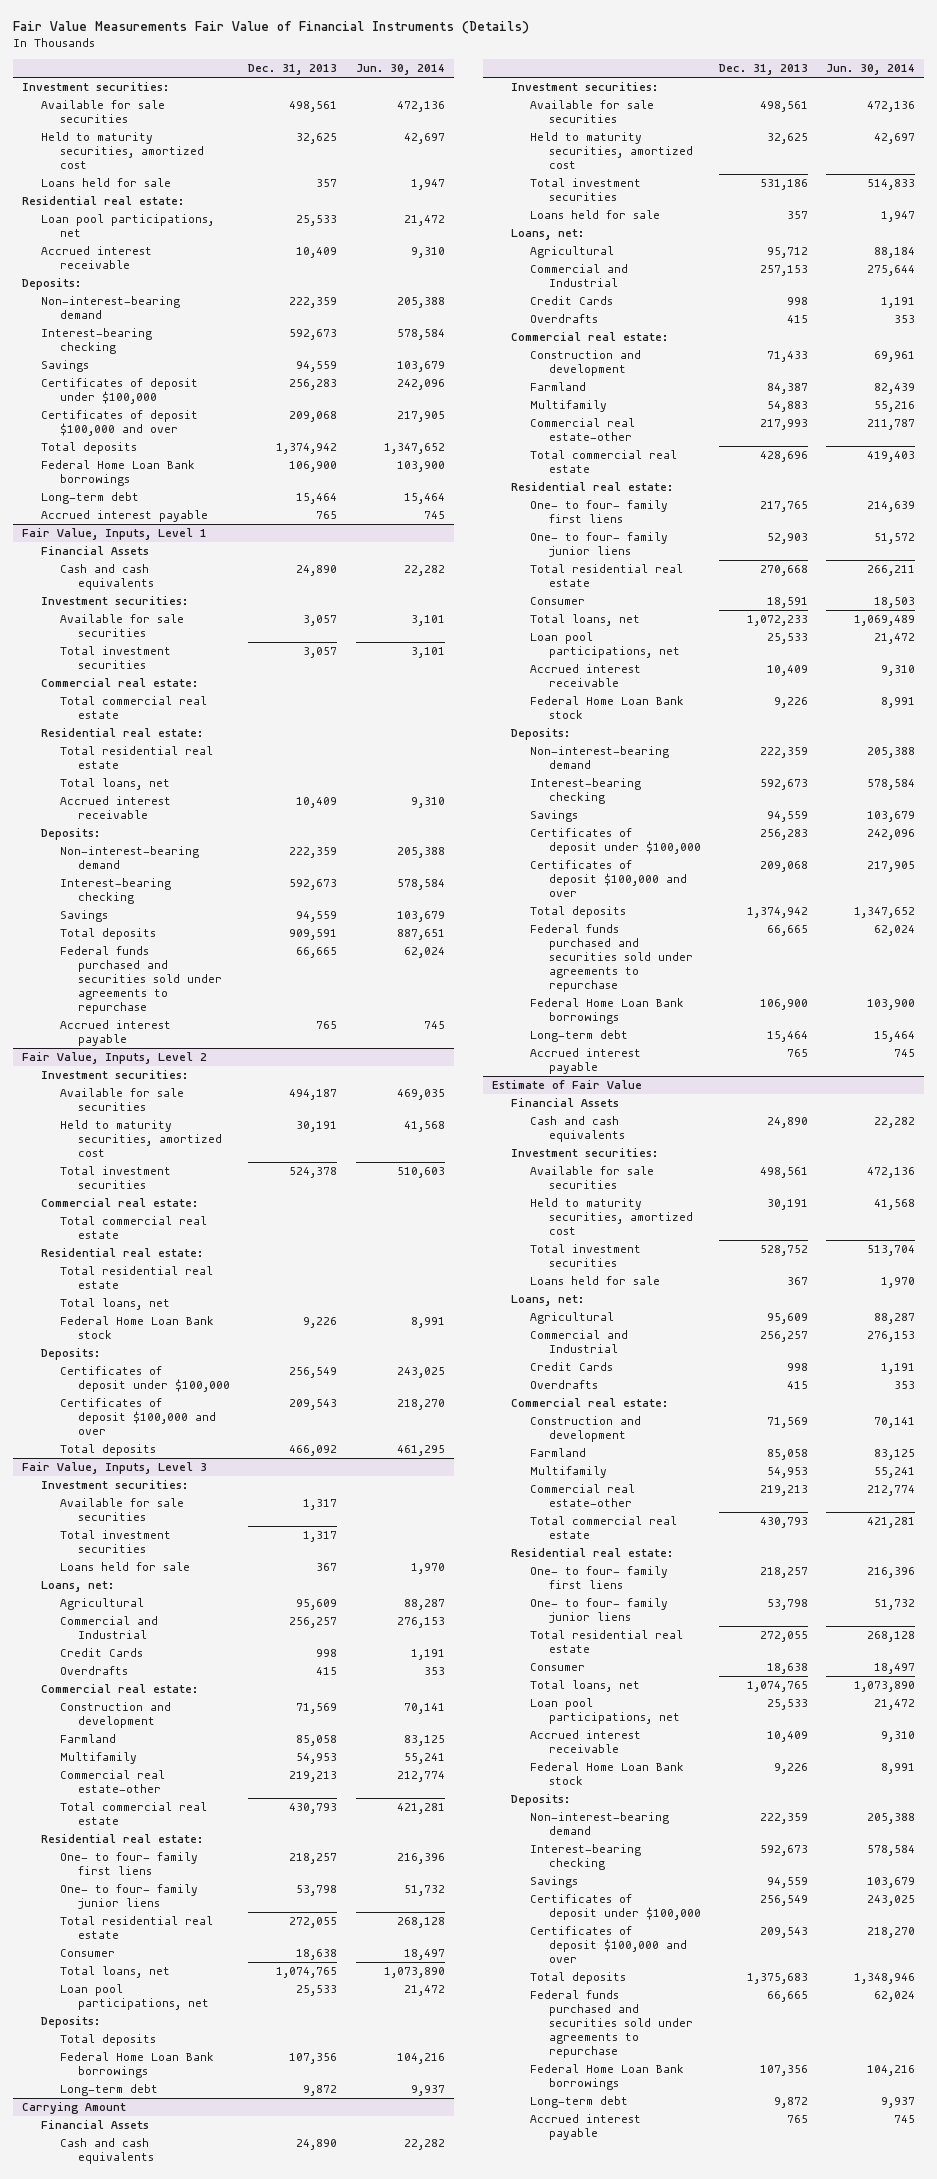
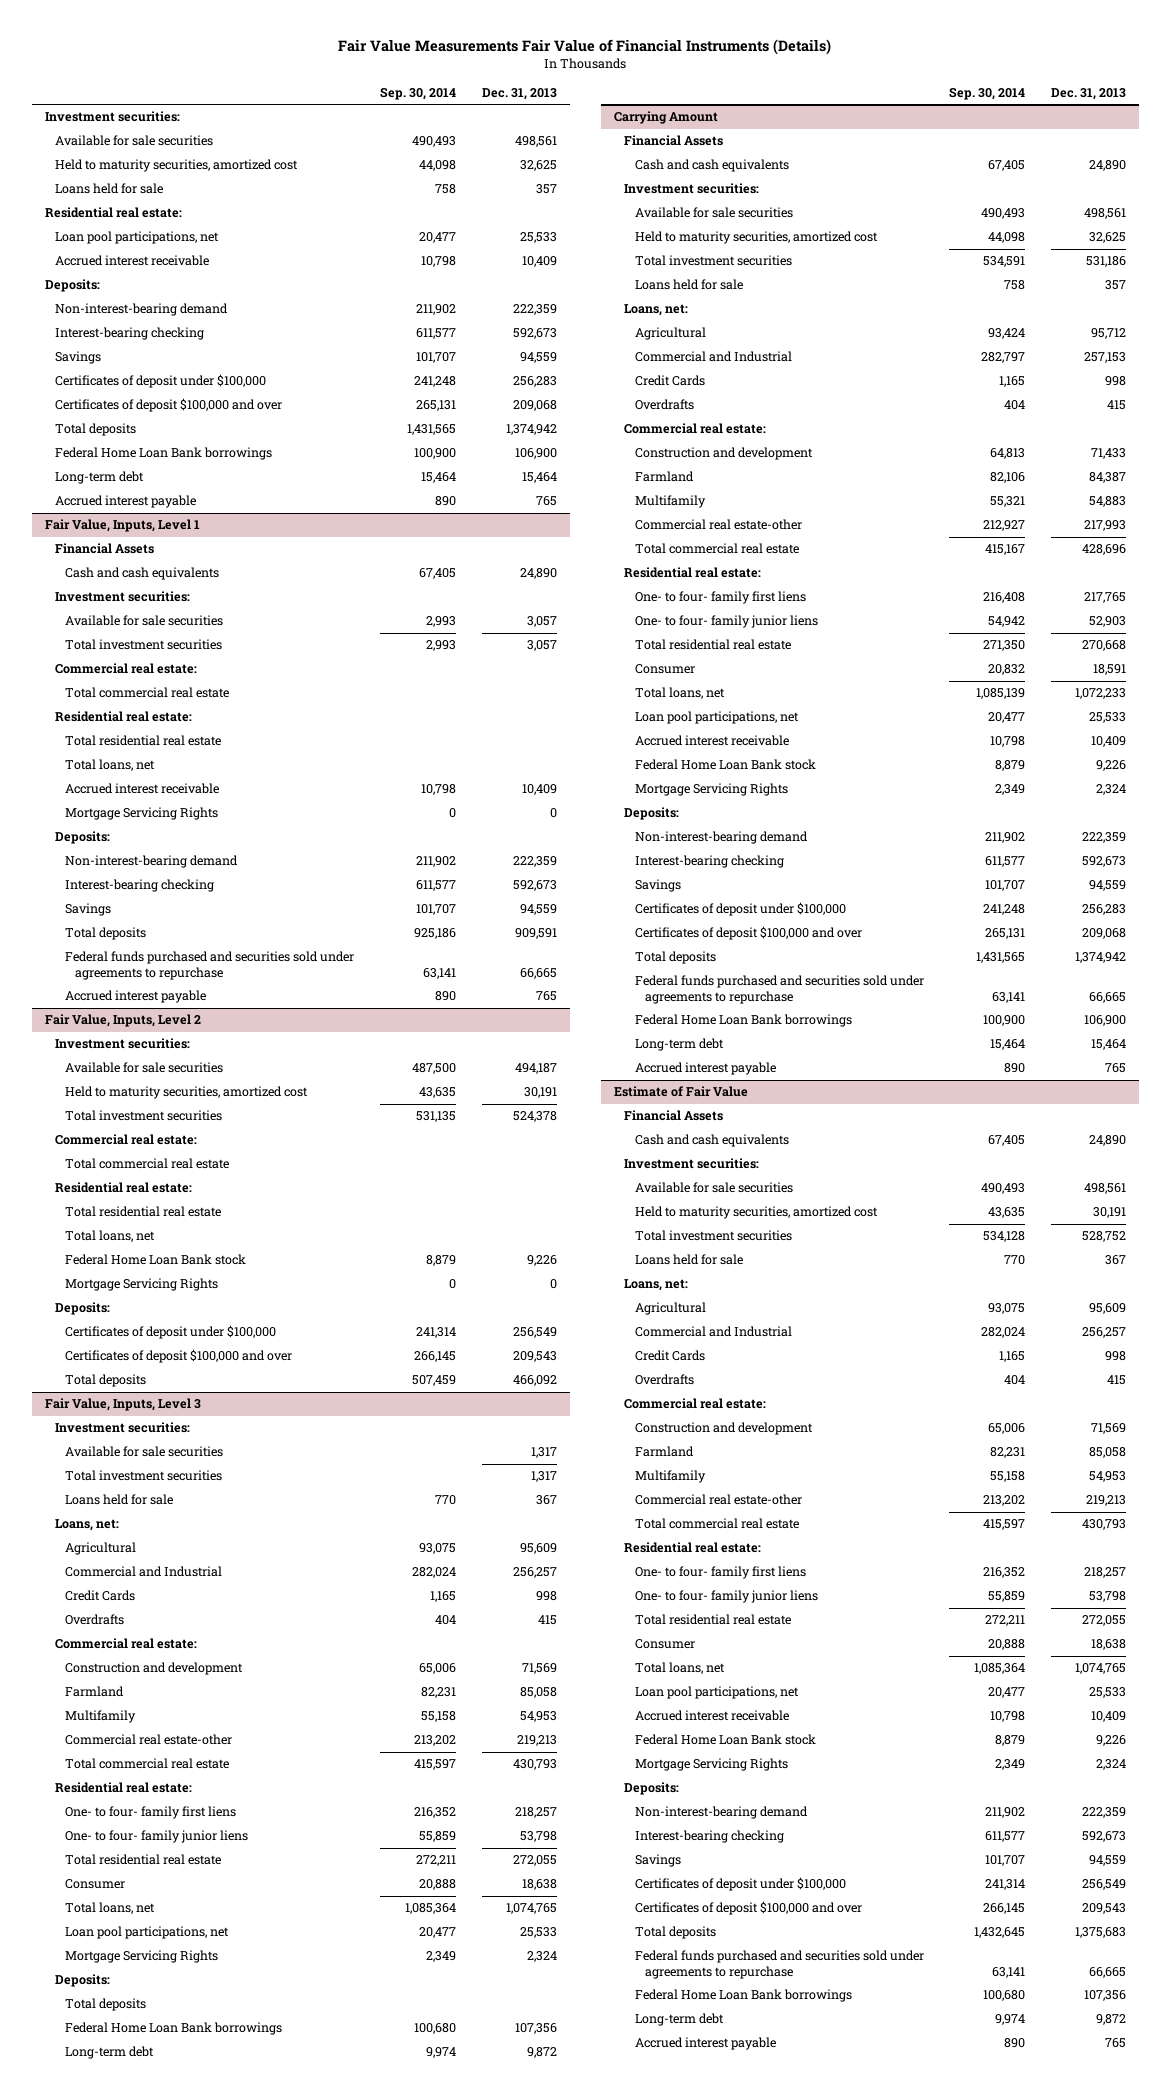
- | Dec. 31, 2013 | Jun. 30, 2014
+ | Sep. 30, 2014 | Dec. 31, 2013
@ Fair Value, Inputs, Level 1
+ Mortgage Servicing Rights | 0 | 0
@ Fair Value, Inputs, Level 2
+ Mortgage Servicing Rights | 0 | 0
@ Fair Value, Inputs, Level 3
+ Mortgage Servicing Rights | 2,349 | 2,324
@ Carrying Amount
+ Mortgage Servicing Rights | 2,349 | 2,324
@ Estimate of Fair Value
+ Mortgage Servicing Rights | 2,349 | 2,324

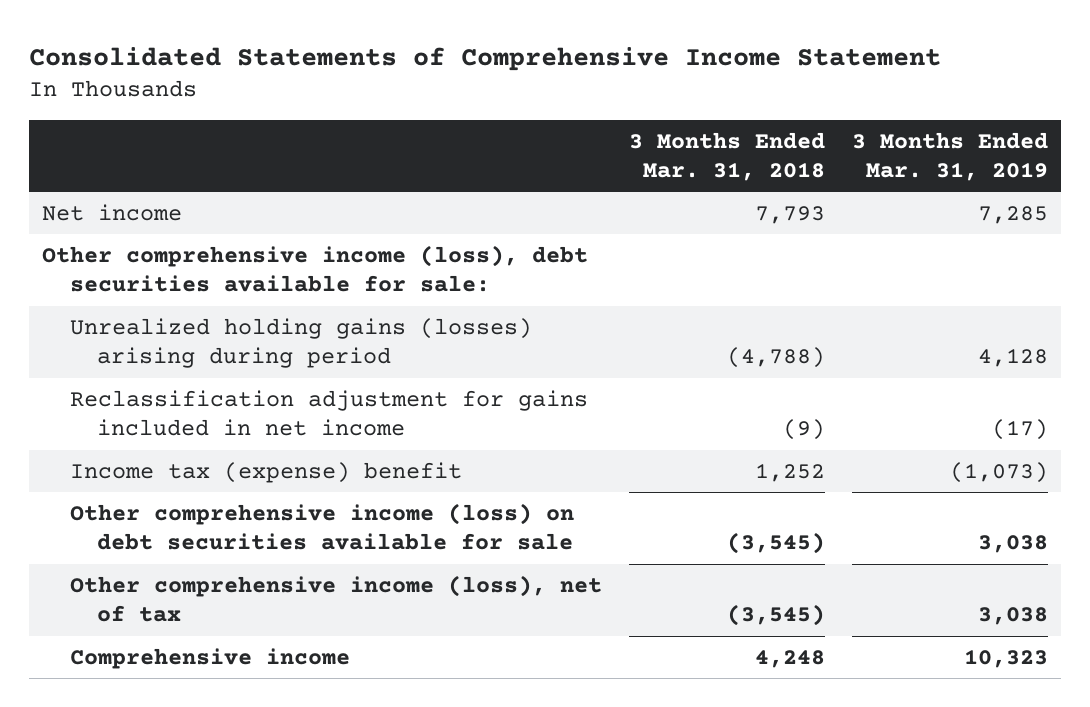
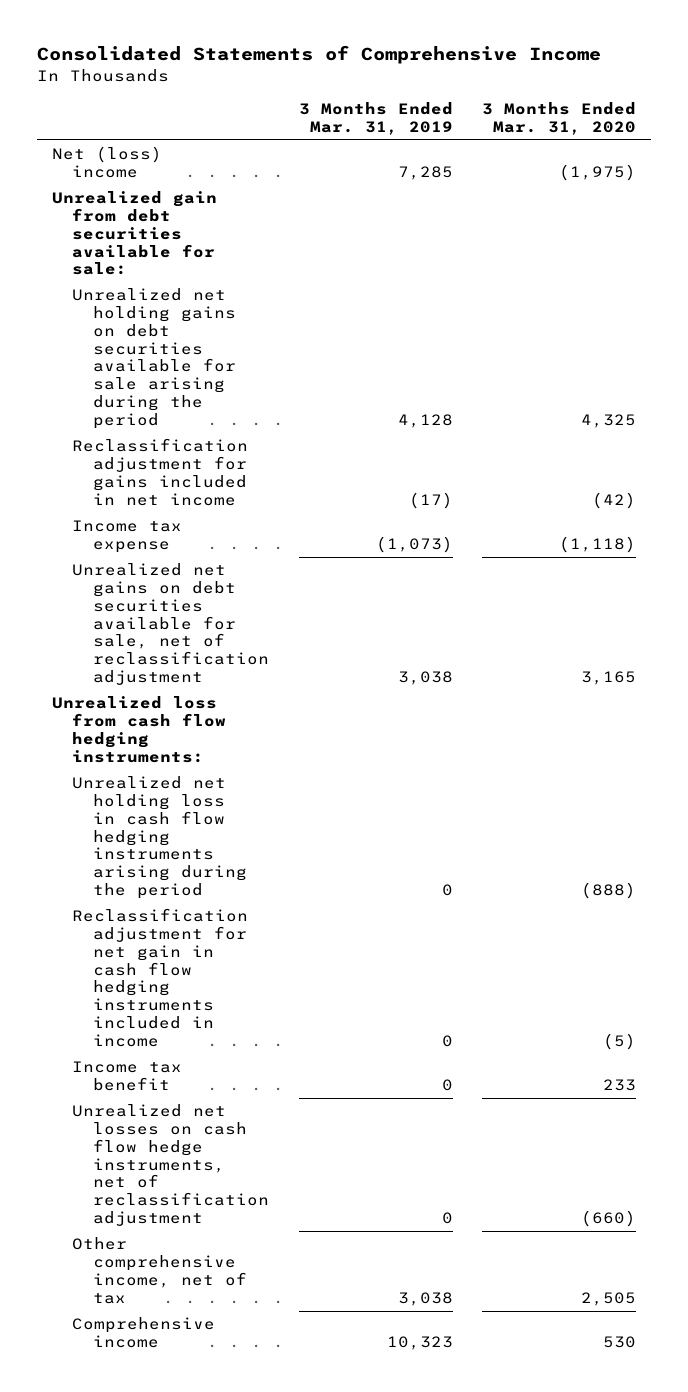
- Consolidated Statements of Comprehensive Income Statement
+ Consolidated Statements of Comprehensive Income
- | 3 Months Ended Mar. 31, 2018 | 3 Months Ended Mar. 31, 2019
+ | 3 Months Ended Mar. 31, 2019 | 3 Months Ended Mar. 31, 2020
- Net income | 7,793 | 7,285
- Other comprehensive income (loss), debt securities available for sale:
- Unrealized holding gains (losses) arising during period | (4,788) | 4,128
+ Net (loss) income | 7,285 | (1,975)
+ Unrealized gain from debt securities available for sale:
+ Unrealized net holding gains on debt securities available for sale arising during the period | 4,128 | 4,325
- Income tax (expense) benefit | 1,252 | (1,073)
- Other comprehensive income (loss) on debt securities available for sale | (3,545) | 3,038
- Other comprehensive income (loss), net of tax | (3,545) | 3,038
+ Income tax expense | (1,073) | (1,118)
+ Unrealized net gains on debt securities available for sale, net of reclassification adjustment | 3,038 | 3,165
+ Unrealized loss from cash flow hedging instruments:
+ Unrealized net holding loss in cash flow hedging instruments arising during the period | 0 | (888)
+ Reclassification adjustment for net gain in cash flow hedging instruments included in income | 0 | (5)
+ Income tax benefit | 0 | 233
+ Unrealized net losses on cash flow hedge instruments, net of reclassification adjustment | 0 | (660)
+ Other comprehensive income, net of tax | 3,038 | 2,505

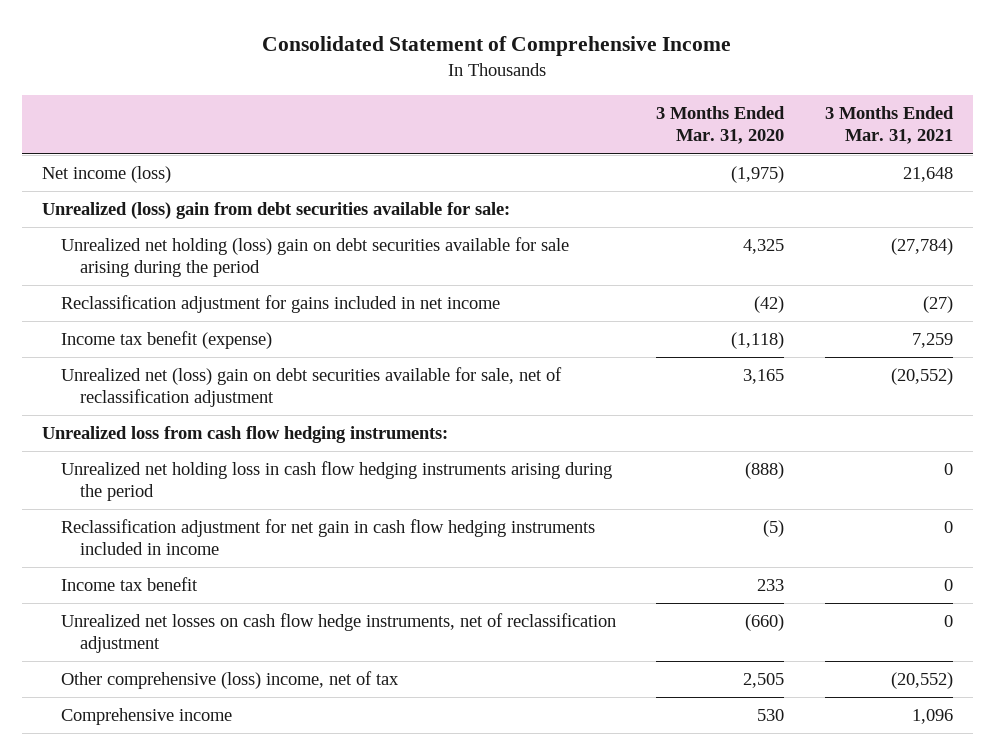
- Consolidated Statements of Comprehensive Income
+ Consolidated Statement of Comprehensive Income
- | 3 Months Ended Mar. 31, 2019 | 3 Months Ended Mar. 31, 2020
+ | 3 Months Ended Mar. 31, 2020 | 3 Months Ended Mar. 31, 2021
- Net (loss) income | 7,285 | (1,975)
- Unrealized gain from debt securities available for sale:
- Unrealized net holding gains on debt securities available for sale arising during the period | 4,128 | 4,325
+ Net income (loss) | (1,975) | 21,648
+ Unrealized (loss) gain from debt securities available for sale:
+ Unrealized net holding (loss) gain on debt securities available for sale arising during the period | 4,325 | (27,784)
- Income tax expense | (1,073) | (1,118)
- Unrealized net gains on debt securities available for sale, net of reclassification adjustment | 3,038 | 3,165
+ Income tax benefit (expense) | (1,118) | 7,259
+ Unrealized net (loss) gain on debt securities available for sale, net of reclassification adjustment | 3,165 | (20,552)
- Other comprehensive income, net of tax | 3,038 | 2,505
+ Other comprehensive (loss) income, net of tax | 2,505 | (20,552)

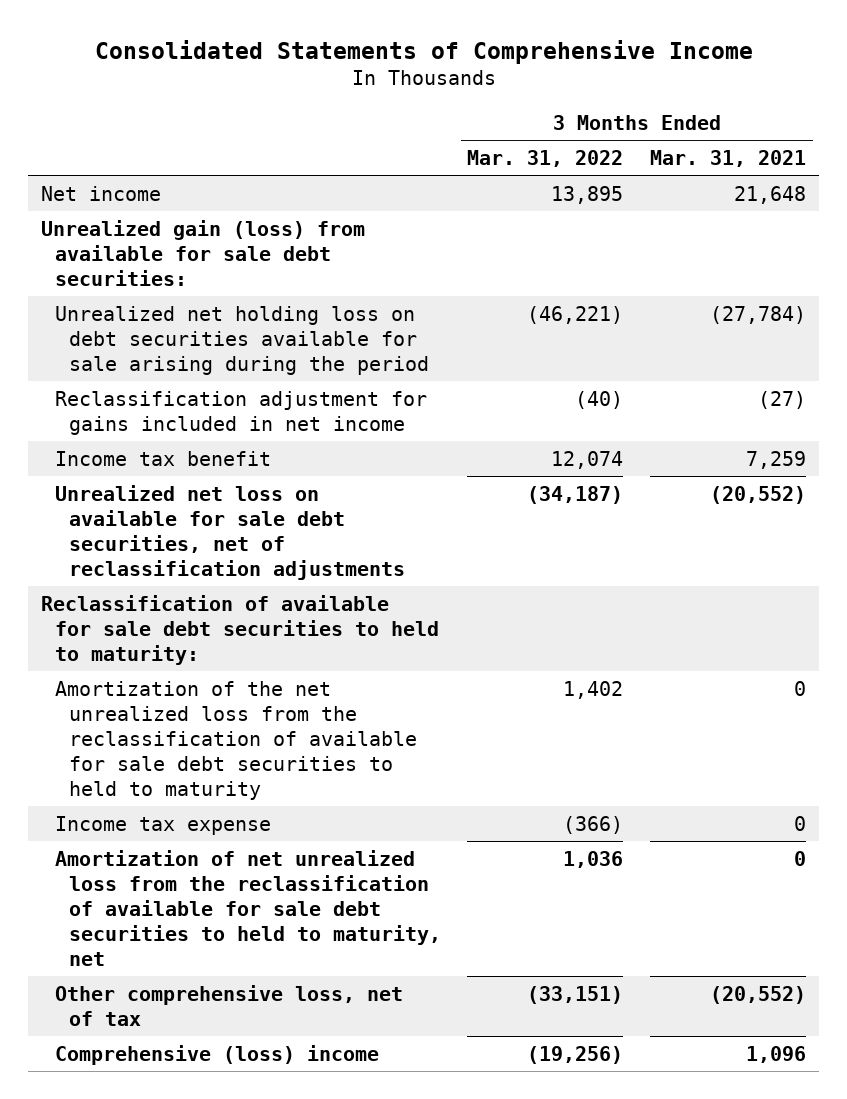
- Consolidated Statement of Comprehensive Income
+ Consolidated Statements of Comprehensive Income
- | 3 Months Ended Mar. 31, 2020 | 3 Months Ended Mar. 31, 2021
+ | 3 Months Ended Mar. 31, 2022 | 3 Months Ended Mar. 31, 2021
- Net income (loss) | (1,975) | 21,648
- Unrealized (loss) gain from debt securities available for sale:
- Unrealized net holding (loss) gain on debt securities available for sale arising during the period | 4,325 | (27,784)
+ Net income | 13,895 | 21,648
+ Unrealized gain (loss) from available for sale debt securities:
+ Unrealized net holding loss on debt securities available for sale arising during the period | (46,221) | (27,784)
- Income tax benefit (expense) | (1,118) | 7,259
- Unrealized net (loss) gain on debt securities available for sale, net of reclassification adjustment | 3,165 | (20,552)
- Unrealized loss from cash flow hedging instruments:
- Unrealized net holding loss in cash flow hedging instruments arising during the period | (888) | 0
- Reclassification adjustment for net gain in cash flow hedging instruments included in income | (5) | 0
- Income tax benefit | 233 | 0
- Unrealized net losses on cash flow hedge instruments, net of reclassification adjustment | (660) | 0
- Other comprehensive (loss) income, net of tax | 2,505 | (20,552)
- Comprehensive income | 530 | 1,096
+ Income tax benefit | 12,074 | 7,259
+ Unrealized net loss on available for sale debt securities, net of reclassification adjustments | (34,187) | (20,552)
+ Reclassification of available for sale debt securities to held to maturity:
+ Amortization of the net unrealized loss from the reclassification of available for sale debt securities to held to maturity | 1,402 | 0
+ Income tax expense | (366) | 0
+ Amortization of net unrealized loss from the reclassification of available for sale debt securities to held to maturity, net | 1,036 | 0
+ Other comprehensive loss, net of tax | (33,151) | (20,552)
+ Comprehensive (loss) income | (19,256) | 1,096

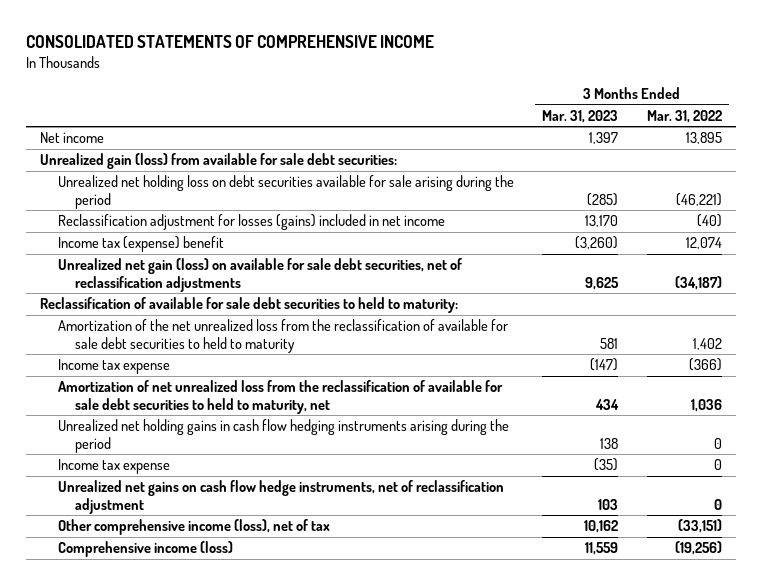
- Consolidated Statements of Comprehensive Income
+ CONSOLIDATED STATEMENTS OF COMPREHENSIVE INCOME
- | 3 Months Ended Mar. 31, 2022 | 3 Months Ended Mar. 31, 2021
+ | 3 Months Ended Mar. 31, 2023 | 3 Months Ended Mar. 31, 2022
- Reclassification adjustment for gains included in net income | (40) | (27)
- Income tax benefit | 12,074 | 7,259
- Unrealized net loss on available for sale debt securities, net of reclassification adjustments | (34,187) | (20,552)
+ Reclassification adjustment for losses (gains) included in net income | 13,170 | (40)
+ Income tax (expense) benefit | (3,260) | 12,074
+ Unrealized net gain (loss) on available for sale debt securities, net of reclassification adjustments | 9,625 | (34,187)
- Other comprehensive loss, net of tax | (33,151) | (20,552)
- Comprehensive (loss) income | (19,256) | 1,096
+ Unrealized net holding gains in cash flow hedging instruments arising during the period | 138 | 0
+ Income tax expense | (35) | 0
+ Unrealized net gains on cash flow hedge instruments, net of reclassification adjustment | 103 | 0
+ Other comprehensive income (loss), net of tax | 10,162 | (33,151)
+ Comprehensive income (loss) | 11,559 | (19,256)

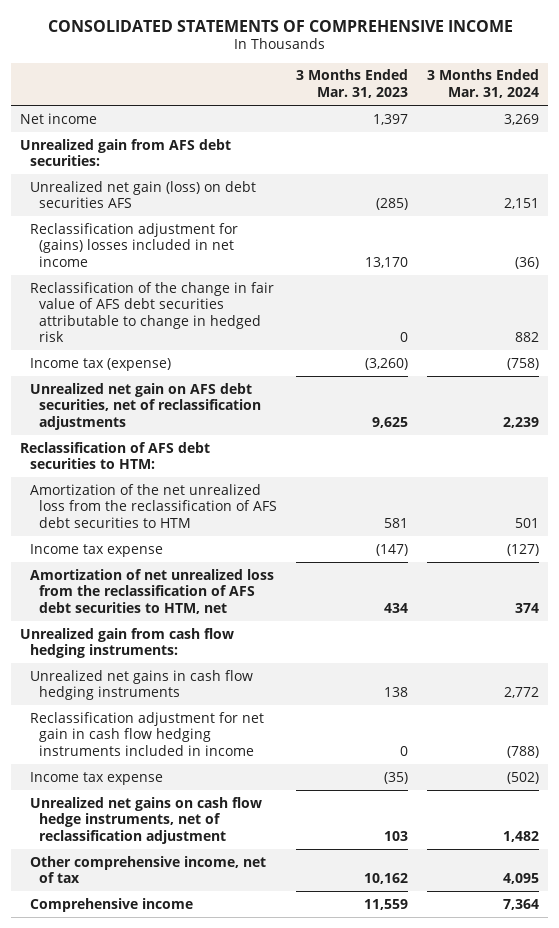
- | 3 Months Ended Mar. 31, 2023 | 3 Months Ended Mar. 31, 2022
+ | 3 Months Ended Mar. 31, 2023 | 3 Months Ended Mar. 31, 2024
- Unrealized gain (loss) from available for sale debt securities:
- Unrealized net holding loss on debt securities available for sale arising during the period | (285) | (46,221)
- Reclassification adjustment for losses (gains) included in net income | 13,170 | (40)
- Income tax (expense) benefit | (3,260) | 12,074
- Unrealized net gain (loss) on available for sale debt securities, net of reclassification adjustments | 9,625 | (34,187)
- Reclassification of available for sale debt securities to held to maturity:
- Amortization of the net unrealized loss from the reclassification of available for sale debt securities to held to maturity | 581 | 1,402
+ Unrealized gain from AFS debt securities:
+ Unrealized net gain (loss) on debt securities AFS | (285) | 2,151
+ Reclassification adjustment for (gains) losses included in net income | 13,170 | (36)
+ Reclassification of the change in fair value of AFS debt securities attributable to change in hedged risk | 0 | 882
+ Income tax (expense) | (3,260) | (758)
+ Unrealized net gain on AFS debt securities, net of reclassification adjustments | 9,625 | 2,239
+ Reclassification of AFS debt securities to HTM:
+ Amortization of the net unrealized loss from the reclassification of AFS debt securities to HTM | 581 | 501
- Amortization of net unrealized loss from the reclassification of available for sale debt securities to held to maturity, net | 434 | 1,036
- Unrealized net holding gains in cash flow hedging instruments arising during the period | 138 | 0
+ Amortization of net unrealized loss from the reclassification of AFS debt securities to HTM, net | 434 | 374
+ Unrealized gain from cash flow hedging instruments:
+ Unrealized net gains in cash flow hedging instruments | 138 | 2,772
+ Reclassification adjustment for net gain in cash flow hedging instruments included in income | 0 | (788)
- Other comprehensive income (loss), net of tax | 10,162 | (33,151)
- Comprehensive income (loss) | 11,559 | (19,256)
+ Other comprehensive income, net of tax | 10,162 | 4,095
+ Comprehensive income | 11,559 | 7,364

